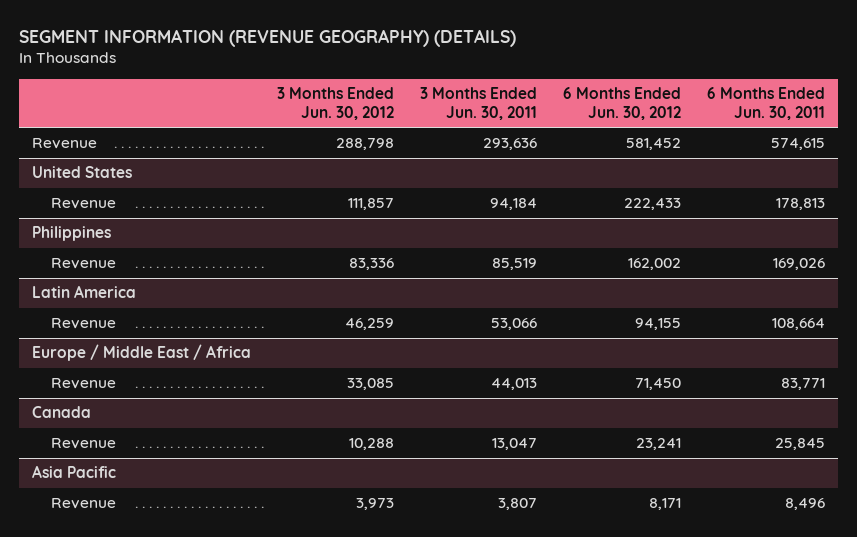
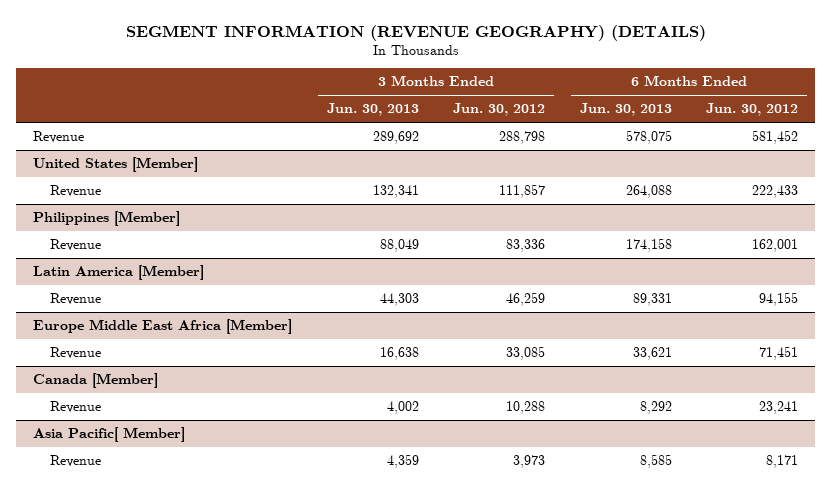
- | 3 Months Ended Jun. 30, 2012 | 3 Months Ended Jun. 30, 2011 | 6 Months Ended Jun. 30, 2012 | 6 Months Ended Jun. 30, 2011
+ | 3 Months Ended Jun. 30, 2013 | 3 Months Ended Jun. 30, 2012 | 6 Months Ended Jun. 30, 2013 | 6 Months Ended Jun. 30, 2012
- United States
+ United States [Member]
- Philippines
- Revenue | 83,336 | 85,519 | 162,002 | 169,026
- Latin America
+ Philippines [Member]
+ Revenue | 88,049 | 83,336 | 174,158 | 162,001
+ Latin America [Member]
- Europe / Middle East / Africa
- Revenue | 33,085 | 44,013 | 71,450 | 83,771
- Canada
+ Europe Middle East Africa [Member]
+ Revenue | 16,638 | 33,085 | 33,621 | 71,451
+ Canada [Member]
- Asia Pacific
+ Asia Pacific[ Member]

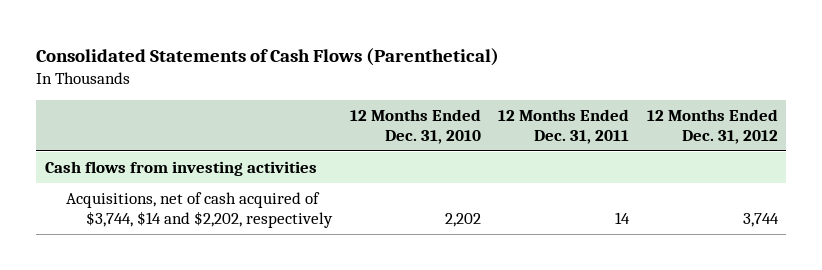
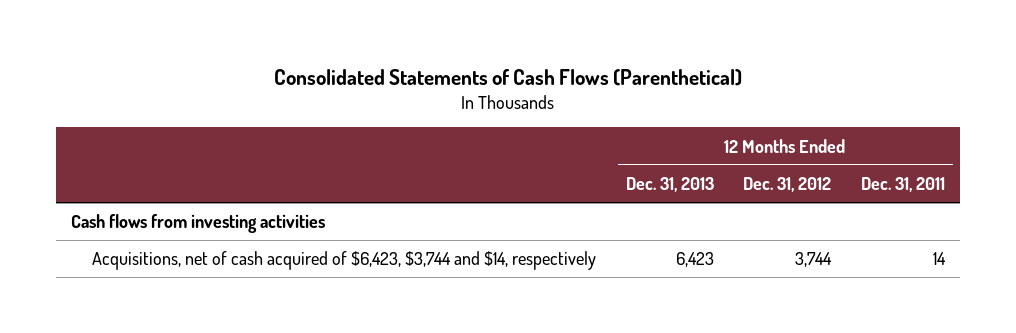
- | 12 Months Ended Dec. 31, 2010 | 12 Months Ended Dec. 31, 2011 | 12 Months Ended Dec. 31, 2012
+ | 12 Months Ended Dec. 31, 2013 | 12 Months Ended Dec. 31, 2012 | 12 Months Ended Dec. 31, 2011
- Acquisitions, net of cash acquired of $3,744, $14 and $2,202, respectively | 2,202 | 14 | 3,744
+ Acquisitions, net of cash acquired of $6,423, $3,744 and $14, respectively | 6,423 | 3,744 | 14

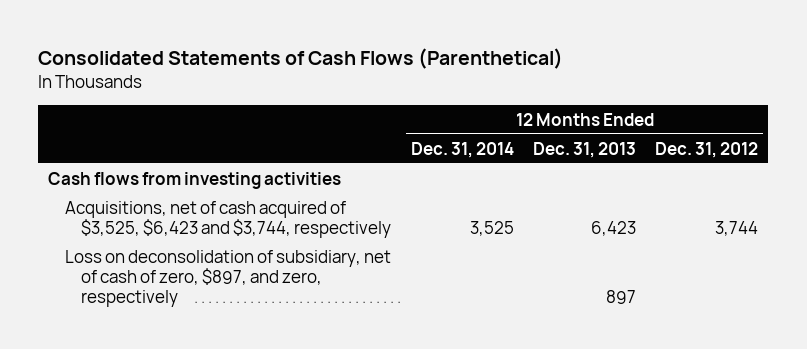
- | 12 Months Ended Dec. 31, 2013 | 12 Months Ended Dec. 31, 2012 | 12 Months Ended Dec. 31, 2011
+ | 12 Months Ended Dec. 31, 2014 | 12 Months Ended Dec. 31, 2013 | 12 Months Ended Dec. 31, 2012
- Acquisitions, net of cash acquired of $6,423, $3,744 and $14, respectively | 6,423 | 3,744 | 14
+ Acquisitions, net of cash acquired of $3,525, $6,423 and $3,744, respectively | 3,525 | 6,423 | 3,744
+ Loss on deconsolidation of subsidiary, net of cash of zero, $897, and zero, respectively | | 897 |

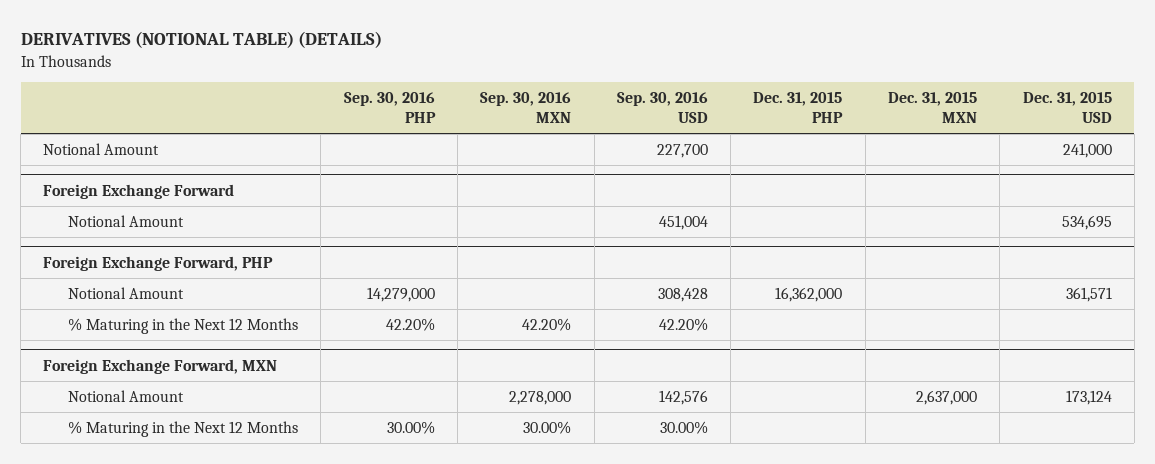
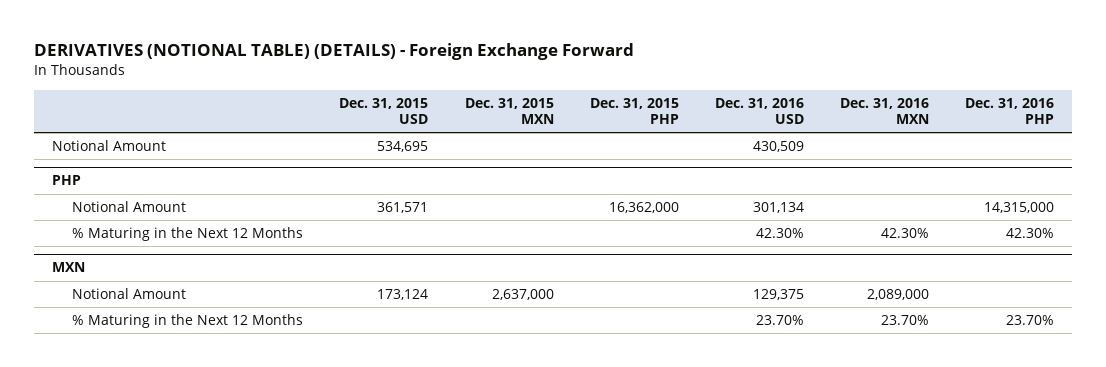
- DERIVATIVES (NOTIONAL TABLE) (DETAILS)
+ DERIVATIVES (NOTIONAL TABLE) (DETAILS) - Foreign Exchange Forward
- | Sep. 30, 2016 PHP | Sep. 30, 2016 MXN | Sep. 30, 2016 USD | Dec. 31, 2015 PHP | Dec. 31, 2015 MXN | Dec. 31, 2015 USD
+ | Dec. 31, 2015 USD | Dec. 31, 2015 MXN | Dec. 31, 2015 PHP | Dec. 31, 2016 USD | Dec. 31, 2016 MXN | Dec. 31, 2016 PHP
- Notional Amount | | | 227,700 | | | 241,000
- Foreign Exchange Forward
- Foreign Exchange Forward, PHP
+ PHP
- Foreign Exchange Forward, MXN
+ MXN

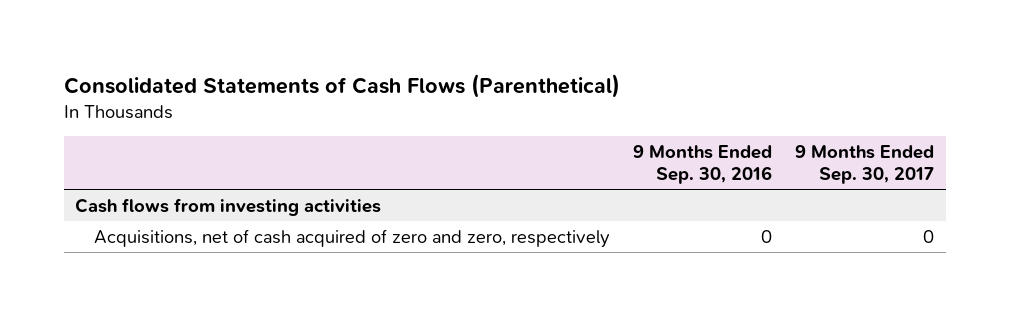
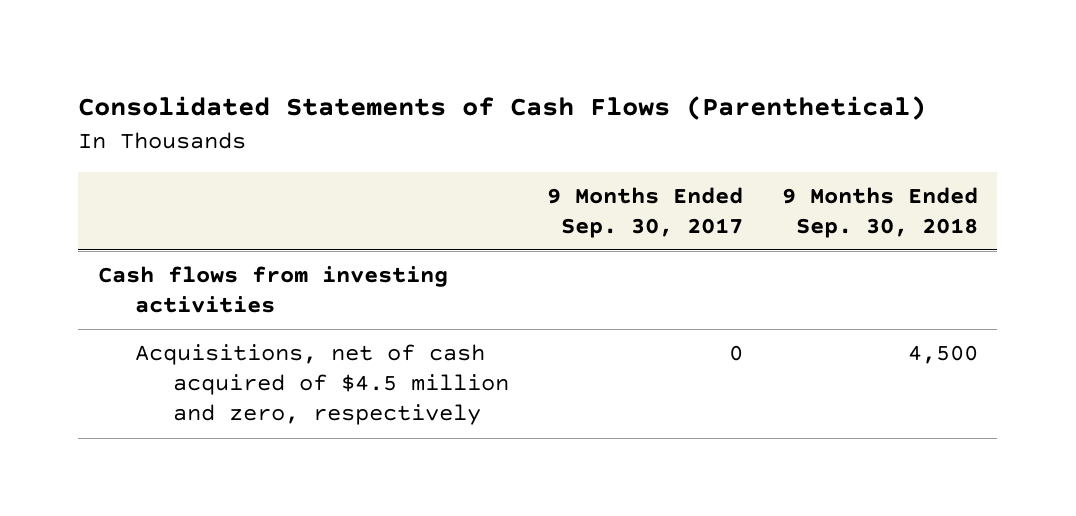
- | 9 Months Ended Sep. 30, 2016 | 9 Months Ended Sep. 30, 2017
+ | 9 Months Ended Sep. 30, 2017 | 9 Months Ended Sep. 30, 2018
- Acquisitions, net of cash acquired of zero and zero, respectively | 0 | 0
+ Acquisitions, net of cash acquired of $4.5 million and zero, respectively | 0 | 4,500

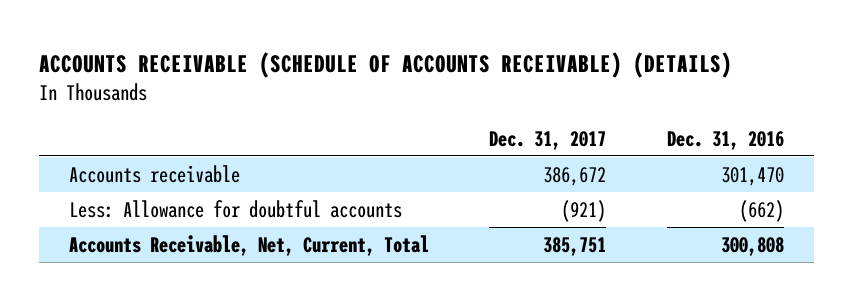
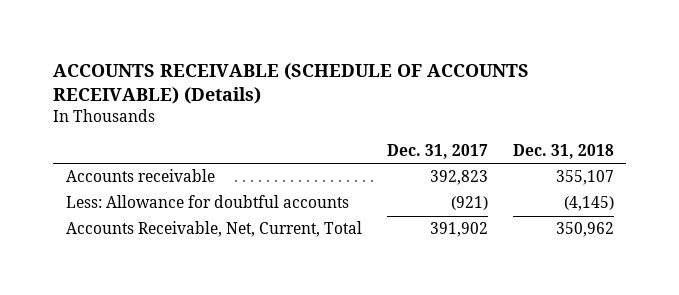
- ACCOUNTS RECEIVABLE (SCHEDULE OF ACCOUNTS RECEIVABLE) (DETAILS)
+ ACCOUNTS RECEIVABLE (SCHEDULE OF ACCOUNTS RECEIVABLE) (Details)
- | Dec. 31, 2017 | Dec. 31, 2016
+ | Dec. 31, 2017 | Dec. 31, 2018
- Accounts receivable | 386,672 | 301,470
+ Accounts receivable | 392,823 | 355,107
- Accounts Receivable, Net, Current, Total | 385,751 | 300,808
+ Accounts Receivable, Net, Current, Total | 391,902 | 350,962

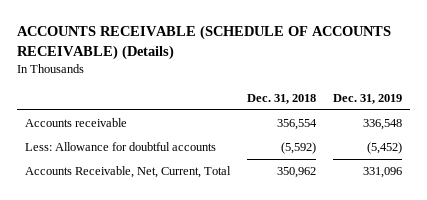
- | Dec. 31, 2017 | Dec. 31, 2018
+ | Dec. 31, 2018 | Dec. 31, 2019
- Accounts receivable | 392,823 | 355,107
- Less: Allowance for doubtful accounts | (921) | (4,145)
+ Accounts receivable | 356,554 | 336,548
+ Less: Allowance for doubtful accounts | (5,592) | (5,452)

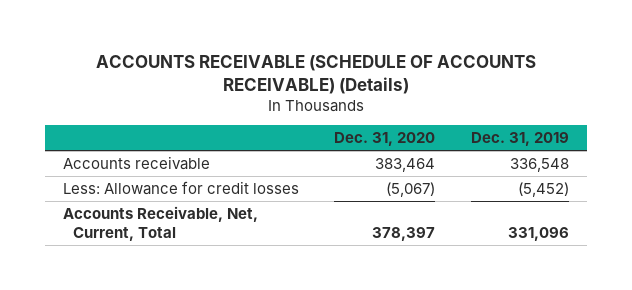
- | Dec. 31, 2018 | Dec. 31, 2019
+ | Dec. 31, 2020 | Dec. 31, 2019
- Less: Allowance for doubtful accounts | (5,592) | (5,452)
+ Less: Allowance for credit losses | (5,067) | (5,452)

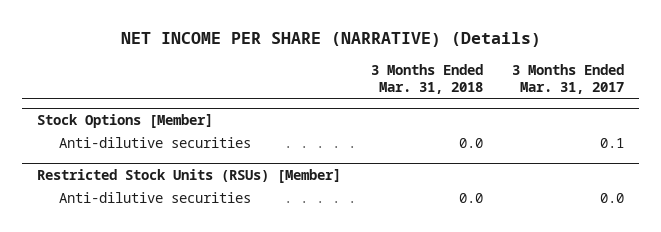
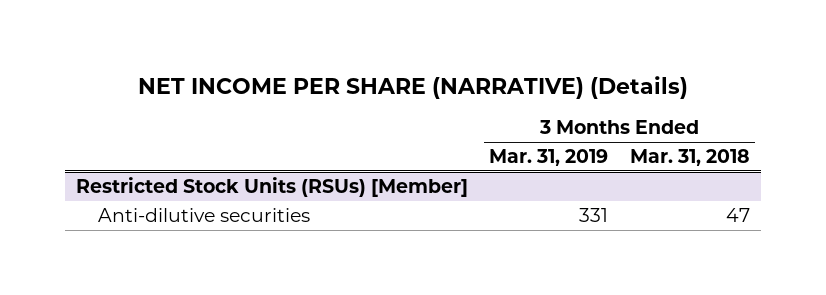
- | 3 Months Ended Mar. 31, 2018 | 3 Months Ended Mar. 31, 2017
+ | 3 Months Ended Mar. 31, 2019 | 3 Months Ended Mar. 31, 2018
- Stock Options [Member]
- Anti-dilutive securities | 0.0 | 0.1
@ Restricted Stock Units (RSUs) [Member]
- Anti-dilutive securities | 0.0 | 0.0
+ Anti-dilutive securities | 331 | 47

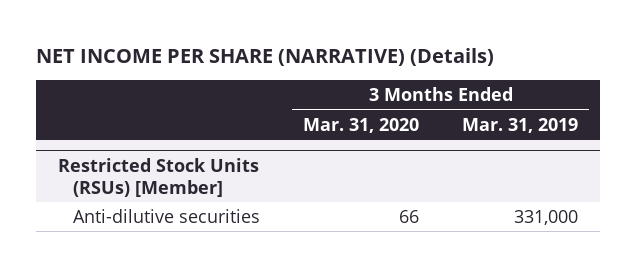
- | 3 Months Ended Mar. 31, 2019 | 3 Months Ended Mar. 31, 2018
+ | 3 Months Ended Mar. 31, 2020 | 3 Months Ended Mar. 31, 2019
@ Restricted Stock Units (RSUs) [Member]
- Anti-dilutive securities | 331 | 47
+ Anti-dilutive securities | 66 | 331,000

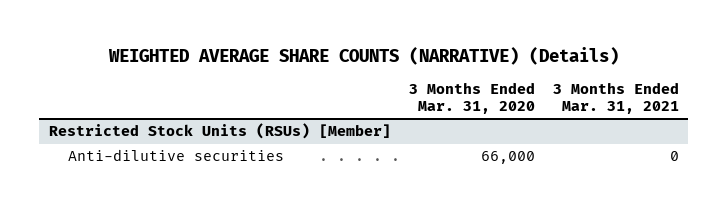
- NET INCOME PER SHARE (NARRATIVE) (Details)
+ WEIGHTED AVERAGE SHARE COUNTS (NARRATIVE) (Details)
- | 3 Months Ended Mar. 31, 2020 | 3 Months Ended Mar. 31, 2019
+ | 3 Months Ended Mar. 31, 2020 | 3 Months Ended Mar. 31, 2021
@ Restricted Stock Units (RSUs) [Member]
- Anti-dilutive securities | 66 | 331,000
+ Anti-dilutive securities | 66,000 | 0

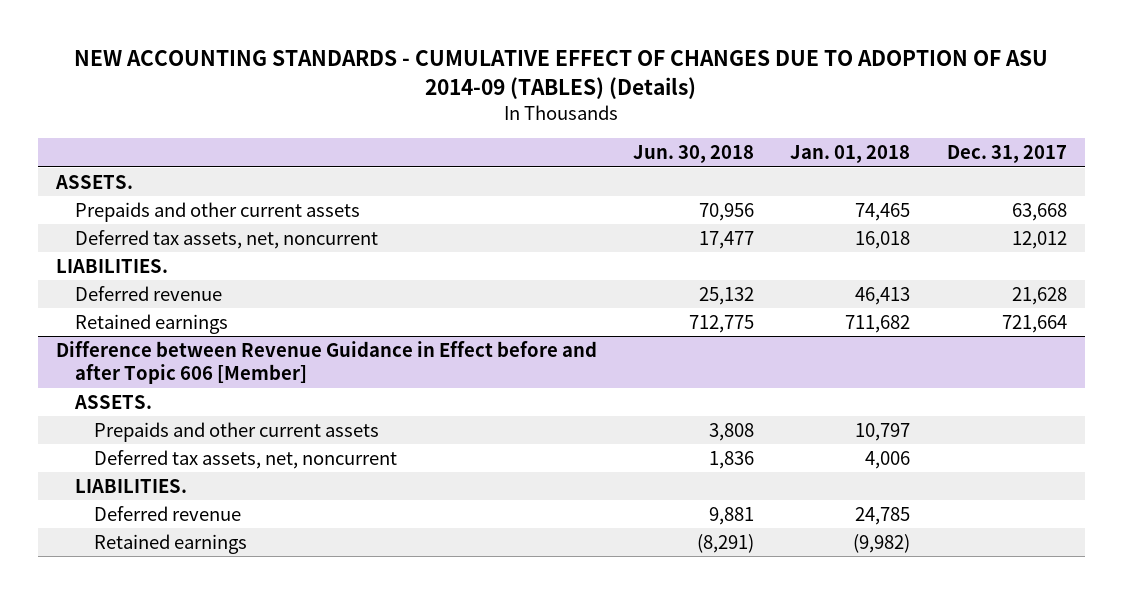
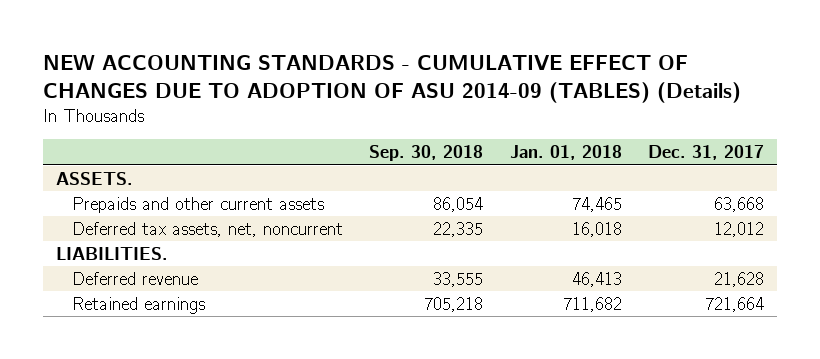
- | Jun. 30, 2018 | Jan. 01, 2018 | Dec. 31, 2017
+ | Sep. 30, 2018 | Jan. 01, 2018 | Dec. 31, 2017
- Difference between Revenue Guidance in Effect before and after Topic 606 [Member]
- ASSETS.
- Prepaids and other current assets | 3,808 | 10,797 |
- Deferred tax assets, net, noncurrent | 1,836 | 4,006 |
- LIABILITIES.
- Deferred revenue | 9,881 | 24,785 |
- Retained earnings | (8,291) | (9,982) |

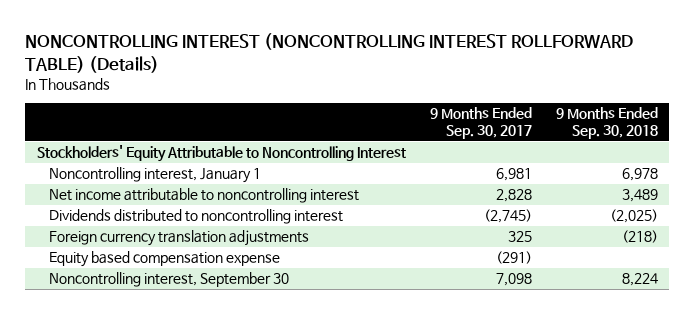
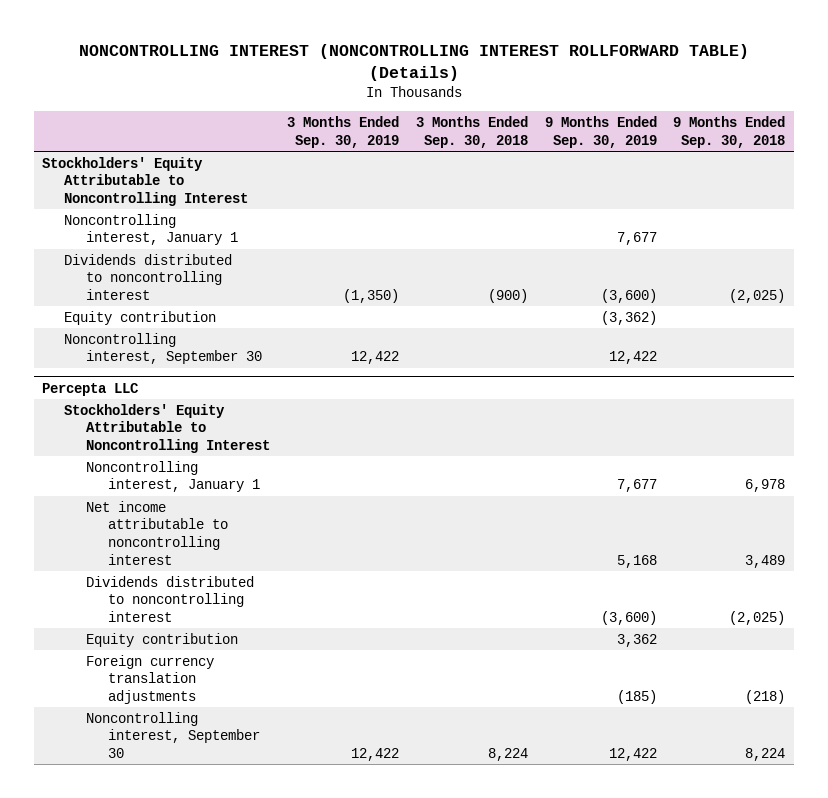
- | 9 Months Ended Sep. 30, 2017 | 9 Months Ended Sep. 30, 2018
+ | 3 Months Ended Sep. 30, 2019 | 3 Months Ended Sep. 30, 2018 | 9 Months Ended Sep. 30, 2019 | 9 Months Ended Sep. 30, 2018
+ Noncontrolling interest, January 1 | | | 7,677 |
+ Dividends distributed to noncontrolling interest | (1,350) | (900) | (3,600) | (2,025)
+ Equity contribution | | | (3,362) |
+ Noncontrolling interest, September 30 | 12,422 | | 12,422 |
+ Percepta LLC
+ Stockholders' Equity Attributable to Noncontrolling Interest
+ Equity contribution | | | 3,362 |
- Equity based compensation expense | (291) |

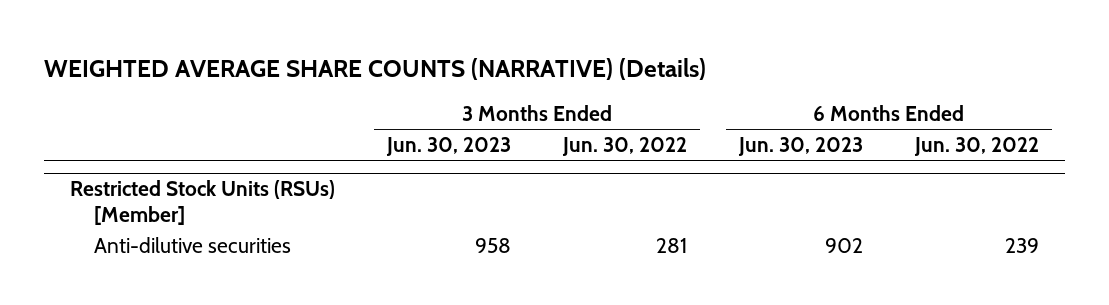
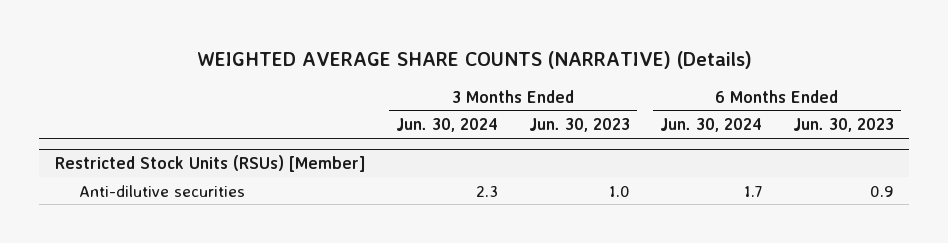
- | 3 Months Ended Jun. 30, 2023 | 3 Months Ended Jun. 30, 2022 | 6 Months Ended Jun. 30, 2023 | 6 Months Ended Jun. 30, 2022
+ | 3 Months Ended Jun. 30, 2024 | 3 Months Ended Jun. 30, 2023 | 6 Months Ended Jun. 30, 2024 | 6 Months Ended Jun. 30, 2023
@ Restricted Stock Units (RSUs) [Member]
- Anti-dilutive securities | 958 | 281 | 902 | 239
+ Anti-dilutive securities | 2.3 | 1.0 | 1.7 | 0.9

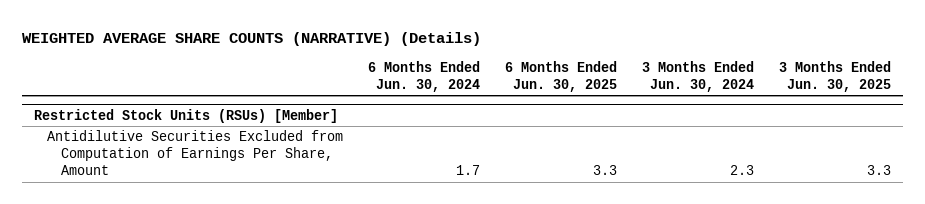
- | 3 Months Ended Jun. 30, 2024 | 3 Months Ended Jun. 30, 2023 | 6 Months Ended Jun. 30, 2024 | 6 Months Ended Jun. 30, 2023
+ | 6 Months Ended Jun. 30, 2024 | 6 Months Ended Jun. 30, 2025 | 3 Months Ended Jun. 30, 2024 | 3 Months Ended Jun. 30, 2025
@ Restricted Stock Units (RSUs) [Member]
- Anti-dilutive securities | 2.3 | 1.0 | 1.7 | 0.9
+ Antidilutive Securities Excluded from Computation of Earnings Per Share, Amount | 1.7 | 3.3 | 2.3 | 3.3

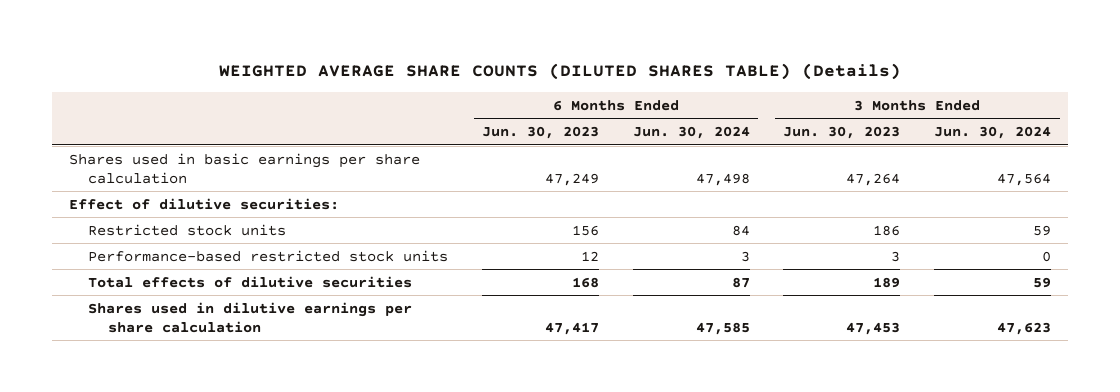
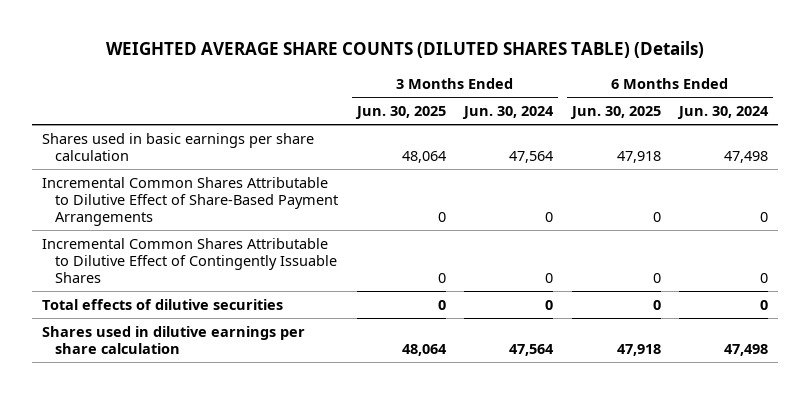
- | 6 Months Ended Jun. 30, 2023 | 6 Months Ended Jun. 30, 2024 | 3 Months Ended Jun. 30, 2023 | 3 Months Ended Jun. 30, 2024
+ | 3 Months Ended Jun. 30, 2025 | 3 Months Ended Jun. 30, 2024 | 6 Months Ended Jun. 30, 2025 | 6 Months Ended Jun. 30, 2024
- Effect of dilutive securities:
- Restricted stock units | 156 | 84 | 186 | 59
- Performance-based restricted stock units | 12 | 3 | 3 | 0
- Total effects of dilutive securities | 168 | 87 | 189 | 59
- Shares used in dilutive earnings per share calculation | 47,417 | 47,585 | 47,453 | 47,623
+ Incremental Common Shares Attributable to Dilutive Effect of Share-Based Payment Arrangements | 0 | 0 | 0 | 0
+ Incremental Common Shares Attributable to Dilutive Effect of Contingently Issuable Shares | 0 | 0 | 0 | 0
+ Total effects of dilutive securities | 0 | 0 | 0 | 0
+ Shares used in dilutive earnings per share calculation | 48,064 | 47,564 | 47,918 | 47,498

